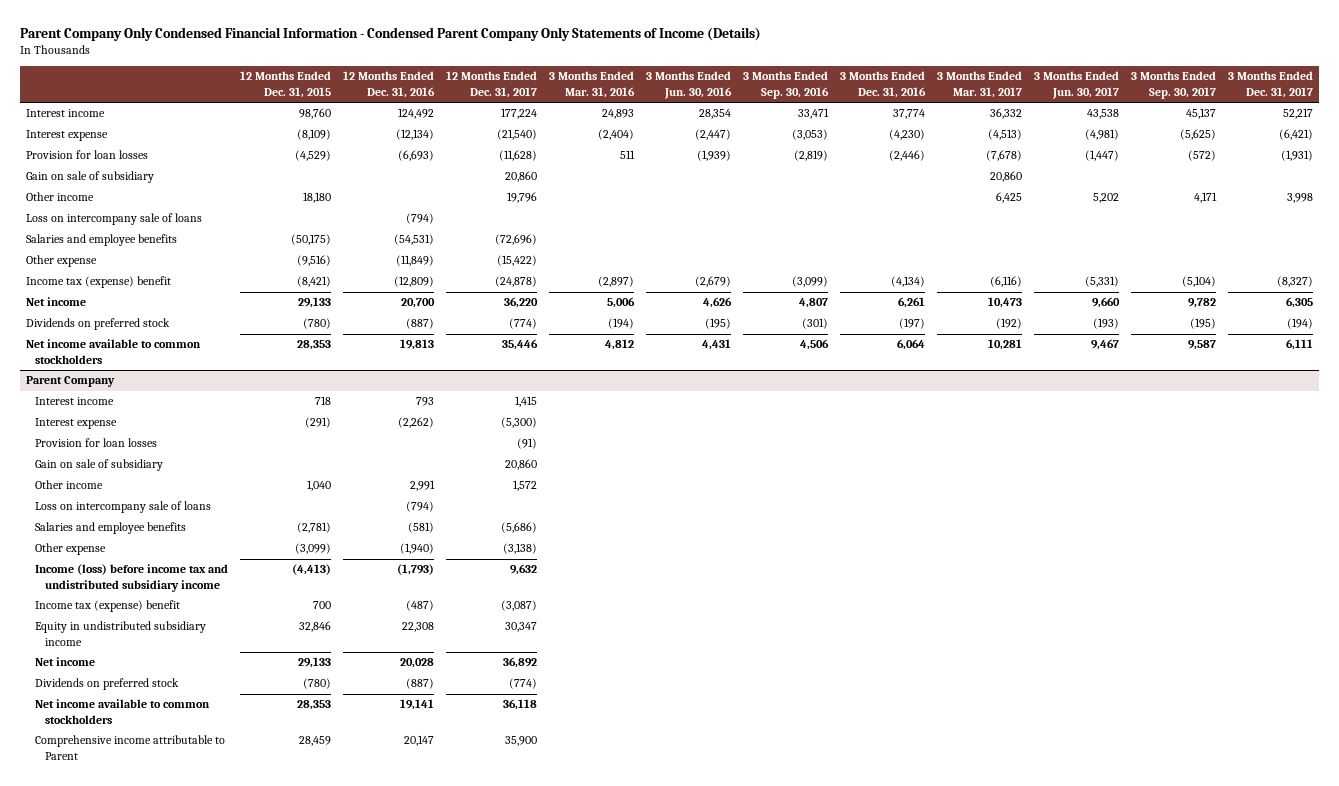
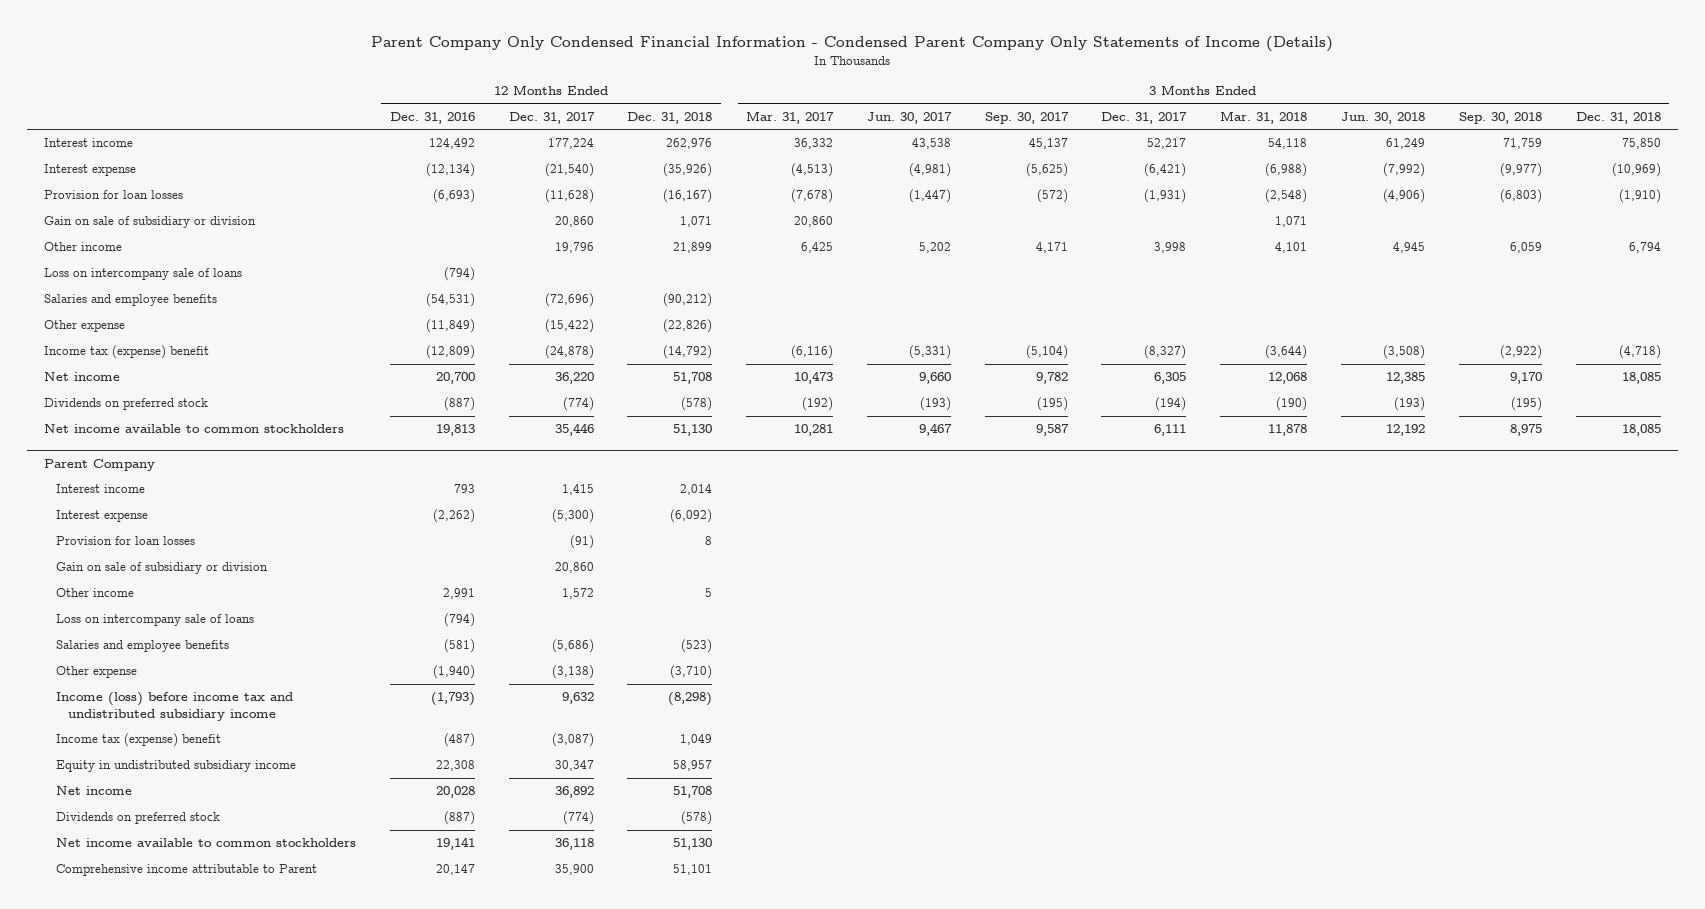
- | 12 Months Ended Dec. 31, 2015 | 12 Months Ended Dec. 31, 2016 | 12 Months Ended Dec. 31, 2017 | 3 Months Ended Mar. 31, 2016 | 3 Months Ended Jun. 30, 2016 | 3 Months Ended Sep. 30, 2016 | 3 Months Ended Dec. 31, 2016 | 3 Months Ended Mar. 31, 2017 | 3 Months Ended Jun. 30, 2017 | 3 Months Ended Sep. 30, 2017 | 3 Months Ended Dec. 31, 2017
+ | 12 Months Ended Dec. 31, 2016 | 12 Months Ended Dec. 31, 2017 | 12 Months Ended Dec. 31, 2018 | 3 Months Ended Mar. 31, 2017 | 3 Months Ended Jun. 30, 2017 | 3 Months Ended Sep. 30, 2017 | 3 Months Ended Dec. 31, 2017 | 3 Months Ended Mar. 31, 2018 | 3 Months Ended Jun. 30, 2018 | 3 Months Ended Sep. 30, 2018 | 3 Months Ended Dec. 31, 2018
- Gain on sale of subsidiary | | | 20,860 | | | | | 20,860 | | |
+ Gain on sale of subsidiary or division | | 20,860 | 1,071 | 20,860 | | | | 1,071 | | |
@ Parent Company
- Gain on sale of subsidiary | | | 20,860 | | | | | | | |
+ Gain on sale of subsidiary or division | | 20,860 | | | | | | | | |

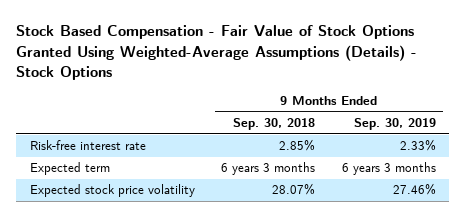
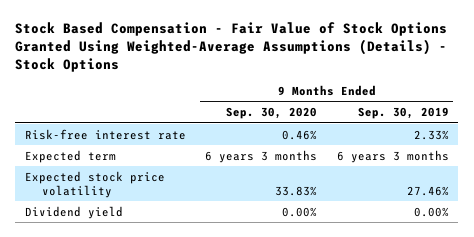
- | 9 Months Ended Sep. 30, 2018 | 9 Months Ended Sep. 30, 2019
+ | 9 Months Ended Sep. 30, 2020 | 9 Months Ended Sep. 30, 2019
+ Dividend yield | 0.00% | 0.00%

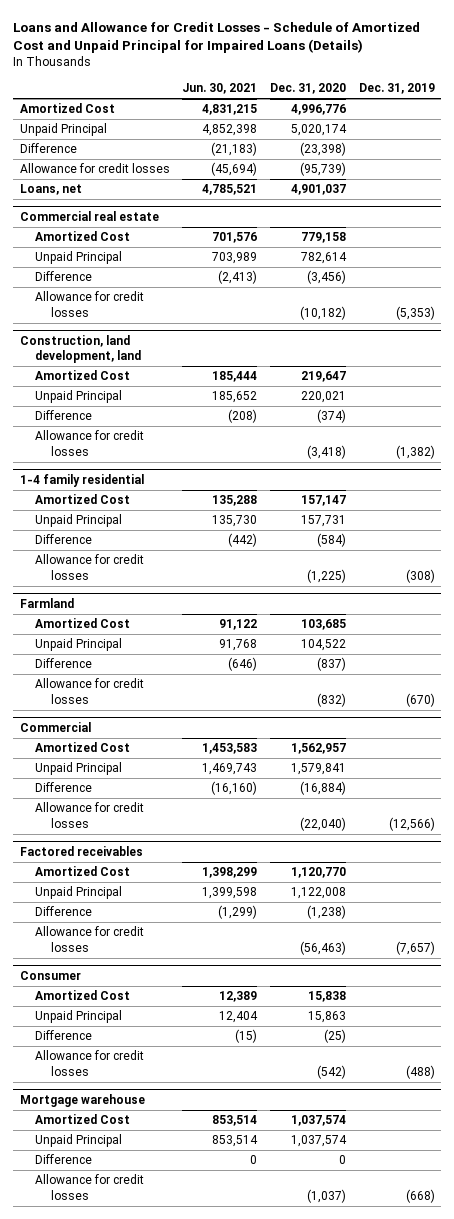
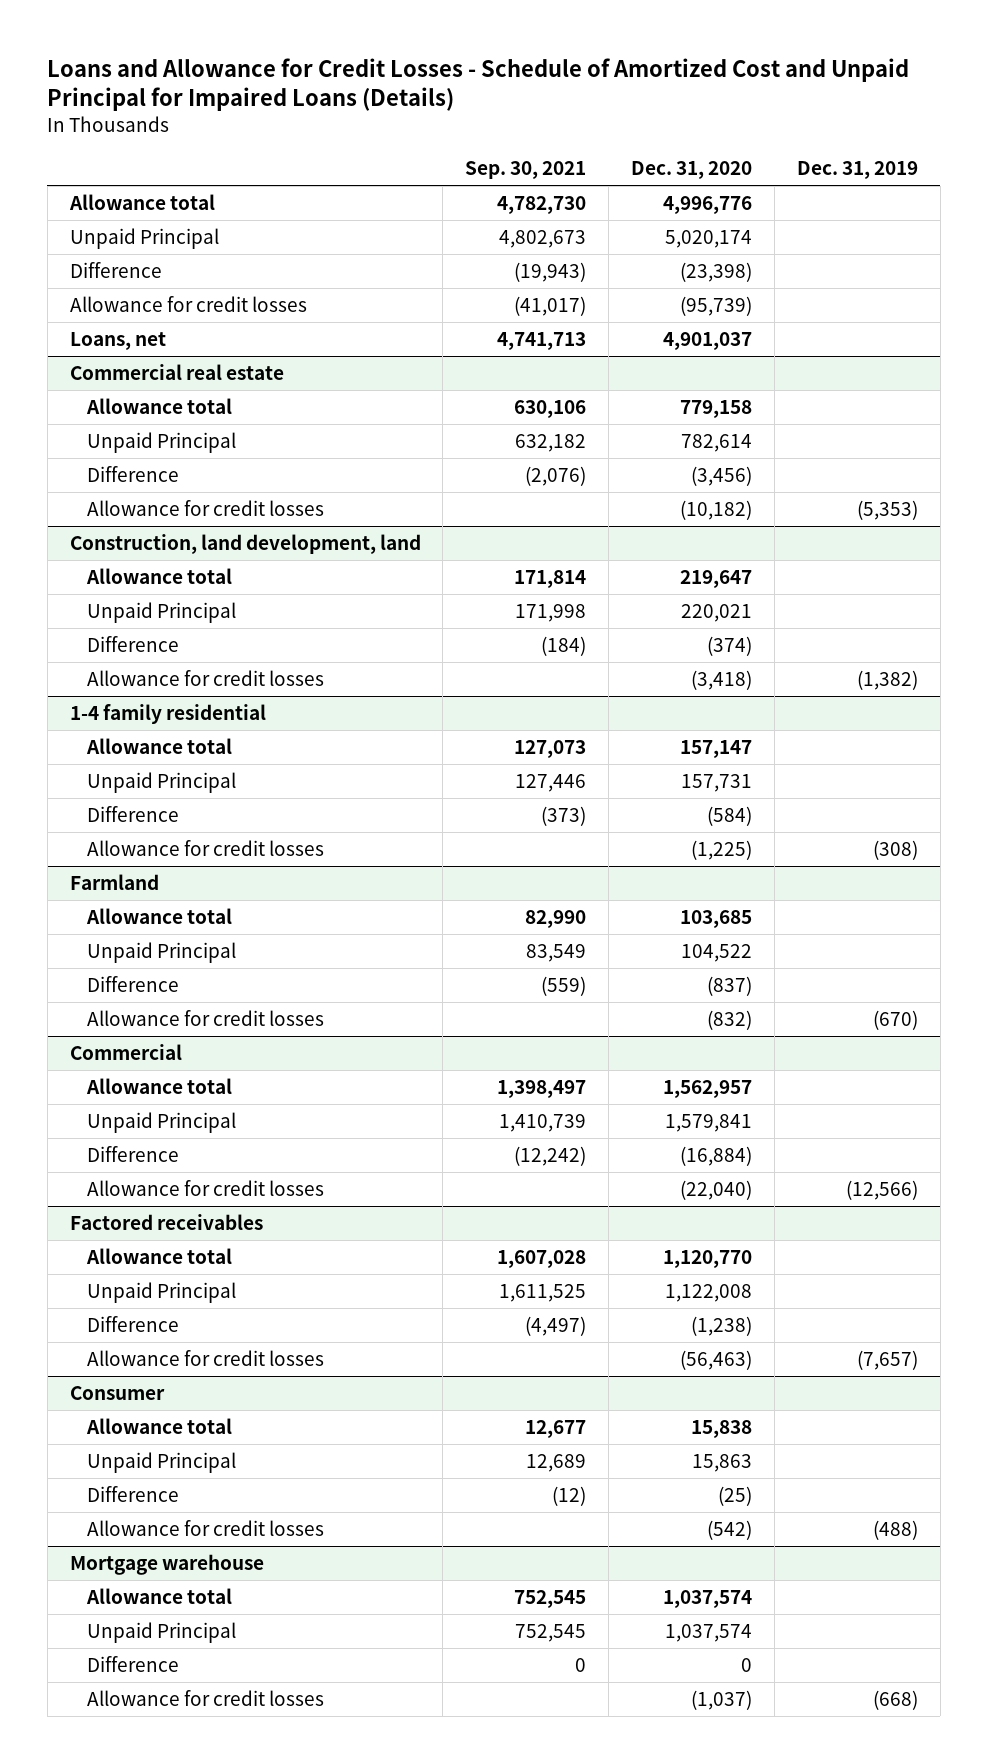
- | Jun. 30, 2021 | Dec. 31, 2020 | Dec. 31, 2019
+ | Sep. 30, 2021 | Dec. 31, 2020 | Dec. 31, 2019
- Amortized Cost | 4,831,215 | 4,996,776 |
+ Allowance total | 4,782,730 | 4,996,776 |
@ Commercial real estate
- Amortized Cost | 701,576 | 779,158 |
+ Allowance total | 630,106 | 779,158 |
@ Construction, land development, land
- Amortized Cost | 185,444 | 219,647 |
+ Allowance total | 171,814 | 219,647 |
@ 1-4 family residential
- Amortized Cost | 135,288 | 157,147 |
+ Allowance total | 127,073 | 157,147 |
@ Farmland
- Amortized Cost | 91,122 | 103,685 |
+ Allowance total | 82,990 | 103,685 |
@ Commercial
- Amortized Cost | 1,453,583 | 1,562,957 |
+ Allowance total | 1,398,497 | 1,562,957 |
@ Factored receivables
- Amortized Cost | 1,398,299 | 1,120,770 |
+ Allowance total | 1,607,028 | 1,120,770 |
@ Consumer
- Amortized Cost | 12,389 | 15,838 |
+ Allowance total | 12,677 | 15,838 |
@ Mortgage warehouse
- Amortized Cost | 853,514 | 1,037,574 |
+ Allowance total | 752,545 | 1,037,574 |

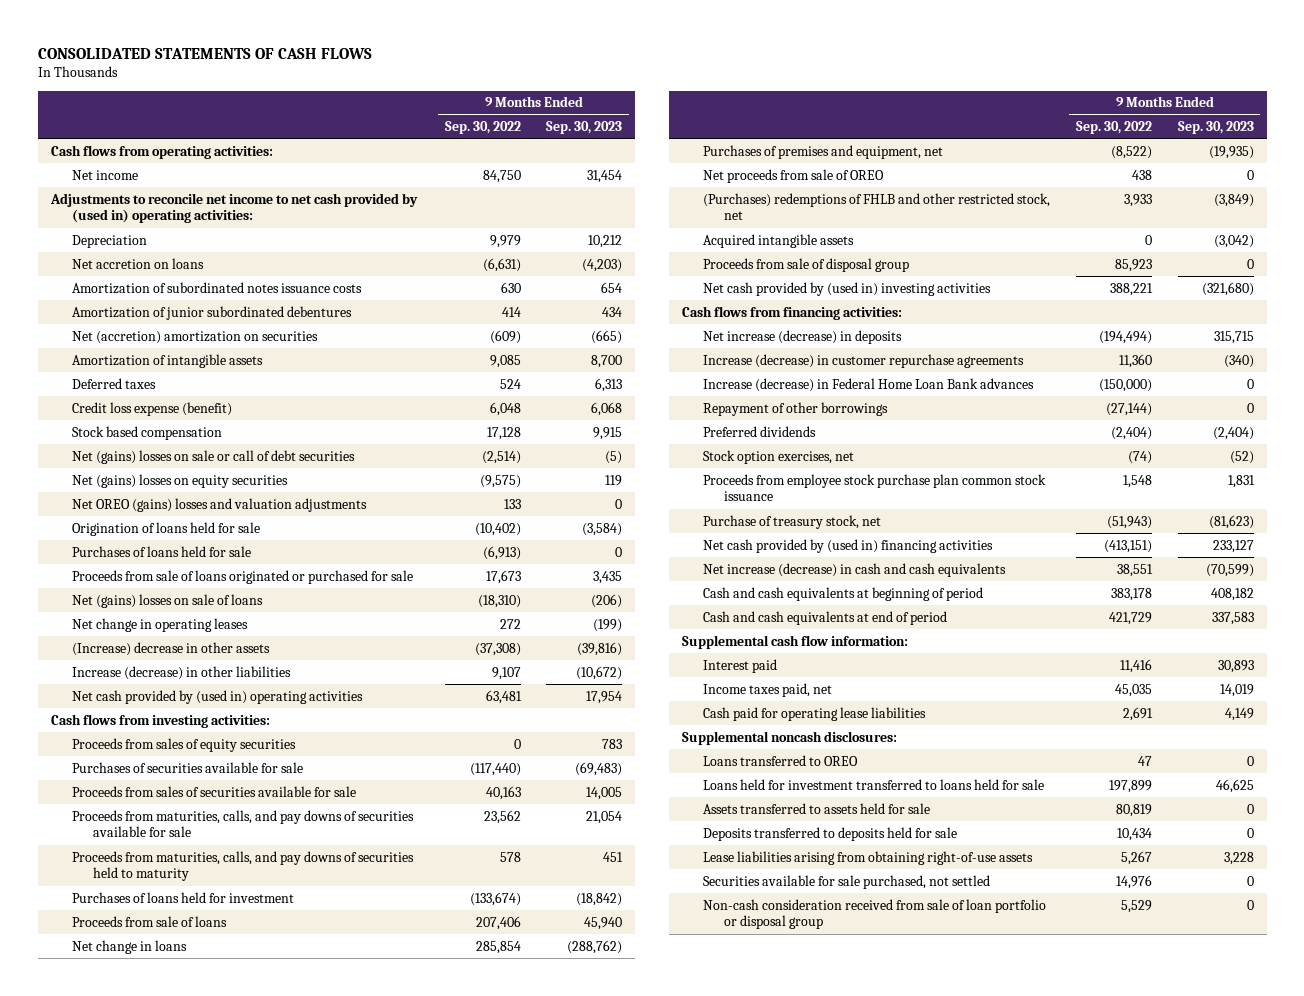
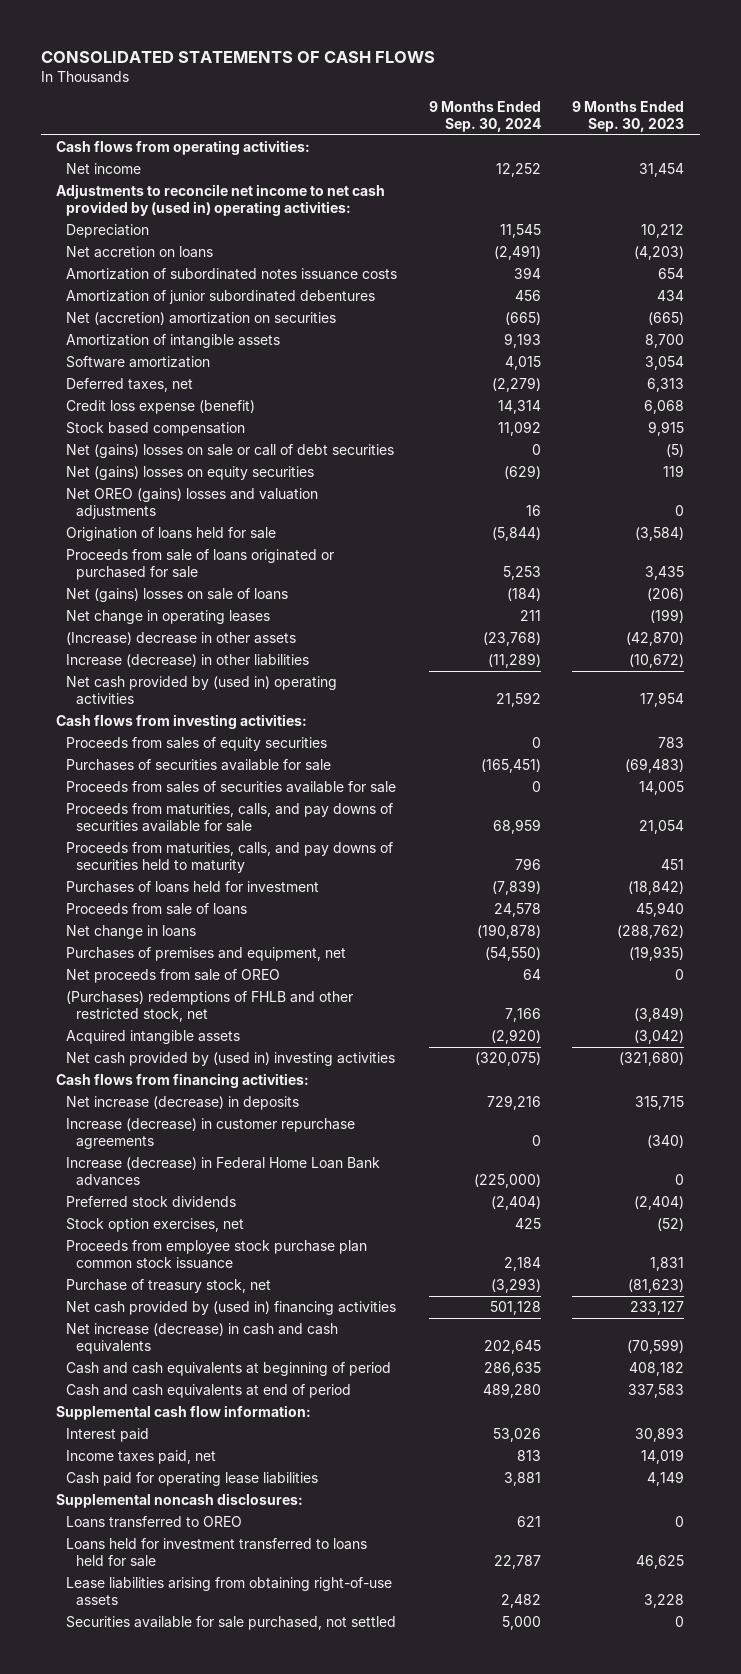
- | 9 Months Ended Sep. 30, 2022 | 9 Months Ended Sep. 30, 2023
+ | 9 Months Ended Sep. 30, 2024 | 9 Months Ended Sep. 30, 2023
- Deferred taxes | 524 | 6,313
+ Software amortization | 4,015 | 3,054
+ Deferred taxes, net | (2,279) | 6,313
- Purchases of loans held for sale | (6,913) | 0
- (Increase) decrease in other assets | (37,308) | (39,816)
+ (Increase) decrease in other assets | (23,768) | (42,870)
- Proceeds from sale of disposal group | 85,923 | 0
- Repayment of other borrowings | (27,144) | 0
- Preferred dividends | (2,404) | (2,404)
+ Preferred stock dividends | (2,404) | (2,404)
- Assets transferred to assets held for sale | 80,819 | 0
- Deposits transferred to deposits held for sale | 10,434 | 0
- Non-cash consideration received from sale of loan portfolio or disposal group | 5,529 | 0

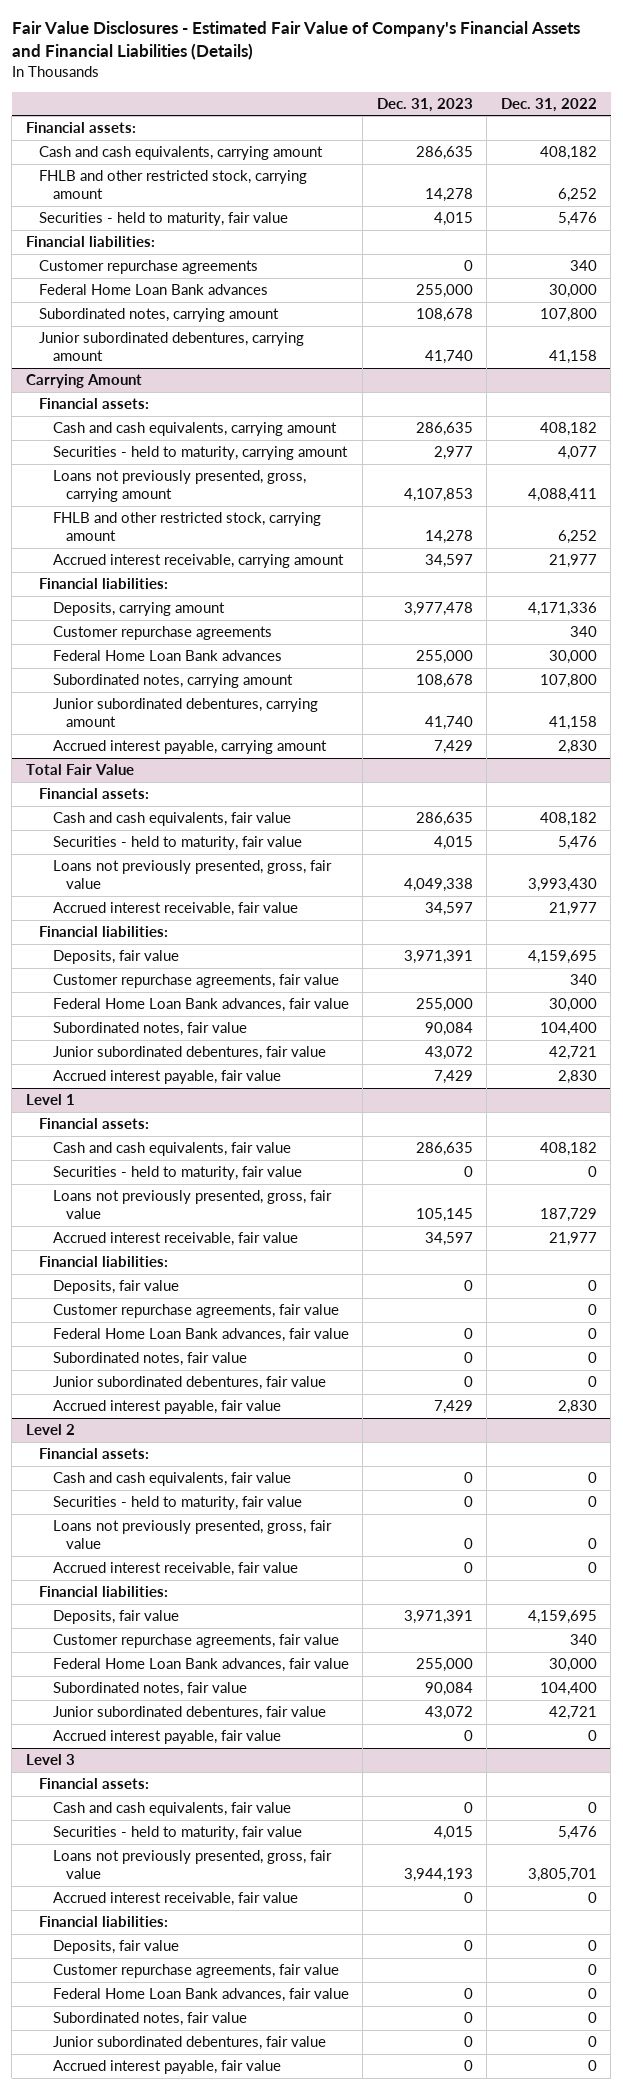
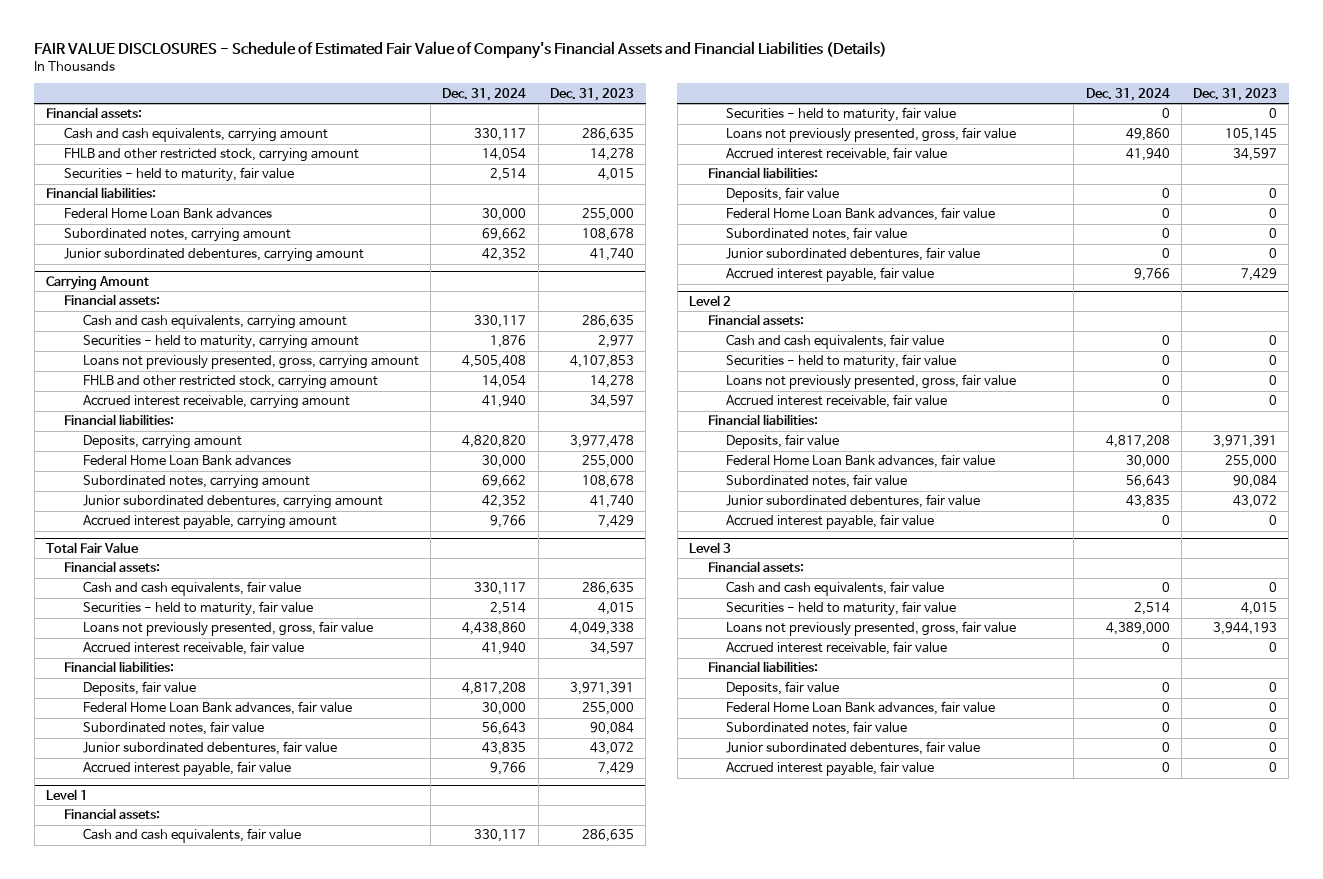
- Fair Value Disclosures - Estimated Fair Value of Company's Financial Assets and Financial Liabilities (Details)
+ FAIR VALUE DISCLOSURES - Schedule of Estimated Fair Value of Company's Financial Assets and Financial Liabilities (Details)
- | Dec. 31, 2023 | Dec. 31, 2022
+ | Dec. 31, 2024 | Dec. 31, 2023
- Customer repurchase agreements | 0 | 340
@ Carrying Amount
- Customer repurchase agreements | | 340
@ Total Fair Value
- Customer repurchase agreements, fair value | | 340
@ Level 1
- Customer repurchase agreements, fair value | | 0
@ Level 2
- Customer repurchase agreements, fair value | | 340
@ Level 3
- Customer repurchase agreements, fair value | | 0

